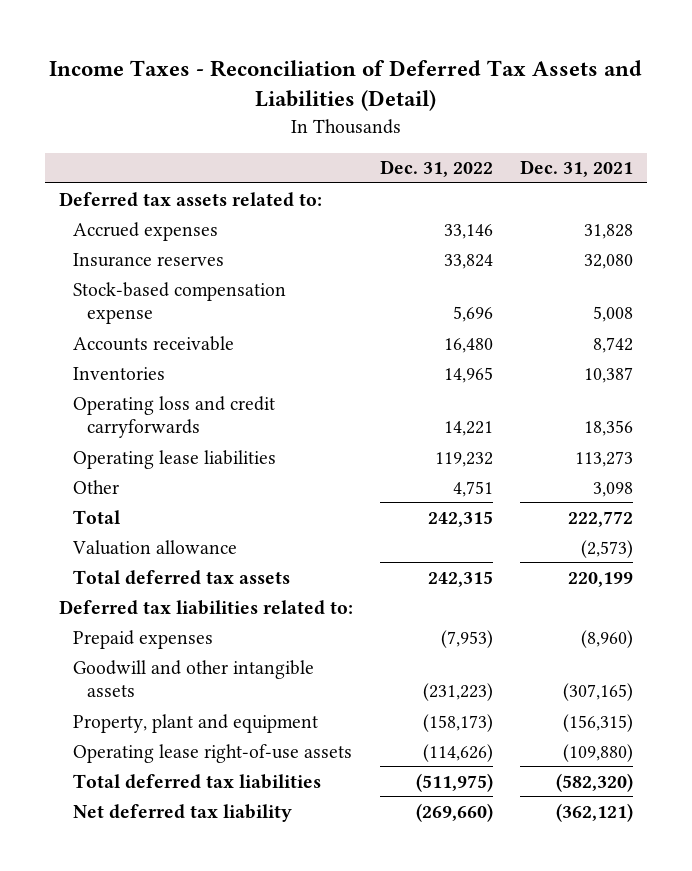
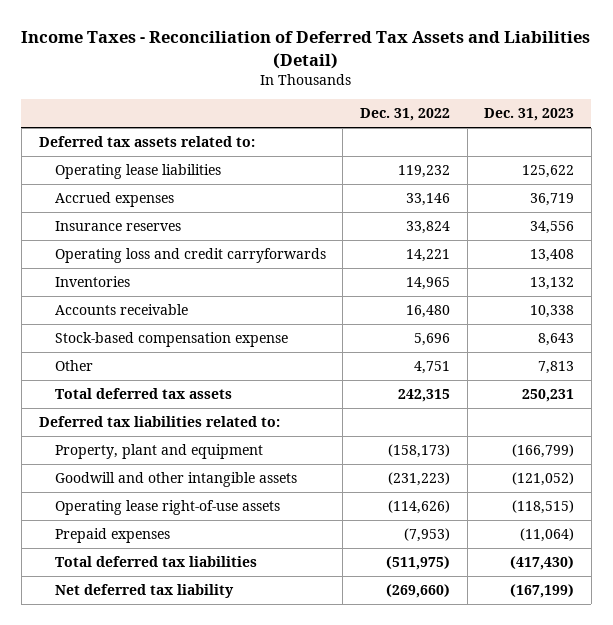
- | Dec. 31, 2022 | Dec. 31, 2021
+ | Dec. 31, 2022 | Dec. 31, 2023
moved up: Operating lease liabilities | 119,232 | 125,622
moved down: Inventories | 14,965 | 13,132
moved down: Accounts receivable | 16,480 | 10,338
moved down: Stock-based compensation expense | 5,696 | 8,643
- Total | 242,315 | 222,772
- Valuation allowance | | (2,573)
moved down: Goodwill and other intangible assets | (231,223) | (121,052)
moved down: Prepaid expenses | (7,953) | (11,064)

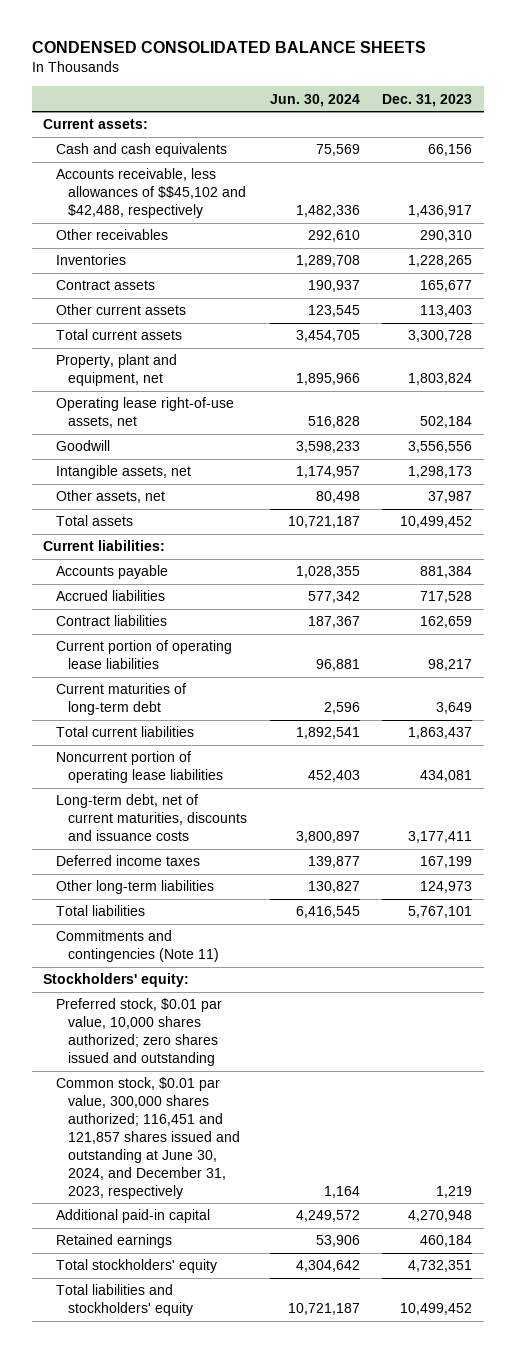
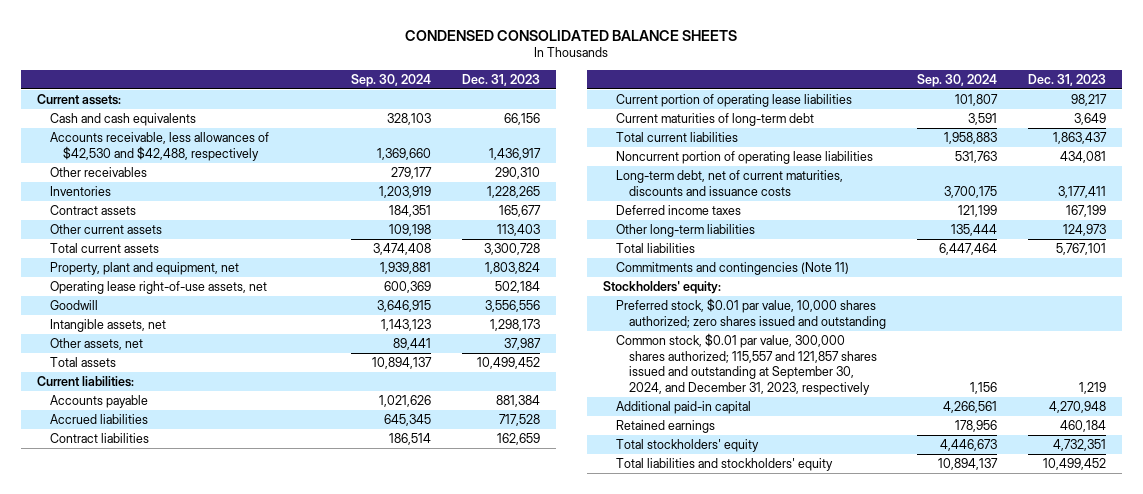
- | Jun. 30, 2024 | Dec. 31, 2023
+ | Sep. 30, 2024 | Dec. 31, 2023
- Accounts receivable, less allowances of $$45,102 and $42,488, respectively | 1,482,336 | 1,436,917
+ Accounts receivable, less allowances of $42,530 and $42,488, respectively | 1,369,660 | 1,436,917
- Common stock, $0.01 par value, 300,000 shares authorized; 116,451 and 121,857 shares issued and outstanding at June 30, 2024, and December 31, 2023, respectively | 1,164 | 1,219
+ Common stock, $0.01 par value, 300,000 shares authorized; 115,557 and 121,857 shares issued and outstanding at September 30, 2024, and December 31, 2023, respectively | 1,156 | 1,219

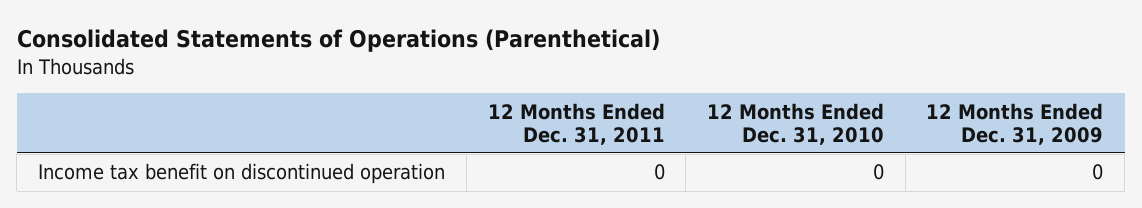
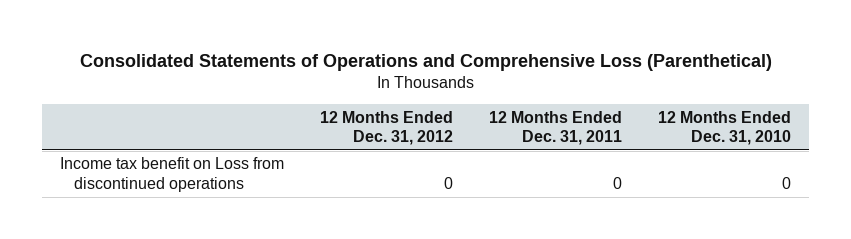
- Consolidated Statements of Operations (Parenthetical)
+ Consolidated Statements of Operations and Comprehensive Loss (Parenthetical)
- | 12 Months Ended Dec. 31, 2011 | 12 Months Ended Dec. 31, 2010 | 12 Months Ended Dec. 31, 2009
+ | 12 Months Ended Dec. 31, 2012 | 12 Months Ended Dec. 31, 2011 | 12 Months Ended Dec. 31, 2010
- Income tax benefit on discontinued operation | 0 | 0 | 0
+ Income tax benefit on Loss from discontinued operations | 0 | 0 | 0

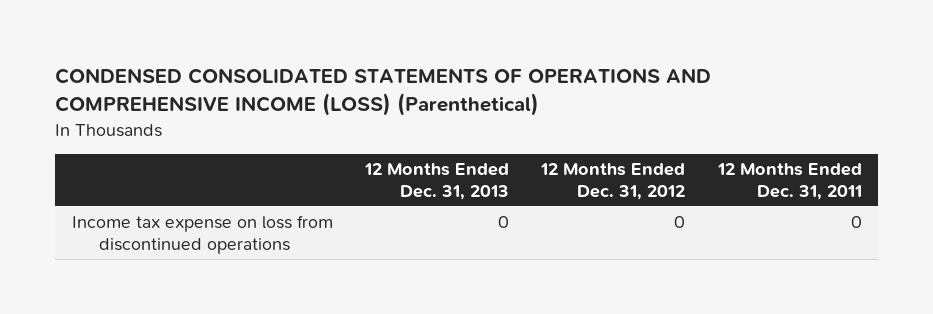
- Consolidated Statements of Operations and Comprehensive Loss (Parenthetical)
+ CONDENSED CONSOLIDATED STATEMENTS OF OPERATIONS AND COMPREHENSIVE INCOME (LOSS) (Parenthetical)
- | 12 Months Ended Dec. 31, 2012 | 12 Months Ended Dec. 31, 2011 | 12 Months Ended Dec. 31, 2010
+ | 12 Months Ended Dec. 31, 2013 | 12 Months Ended Dec. 31, 2012 | 12 Months Ended Dec. 31, 2011
- Income tax benefit on Loss from discontinued operations | 0 | 0 | 0
+ Income tax expense on loss from discontinued operations | 0 | 0 | 0

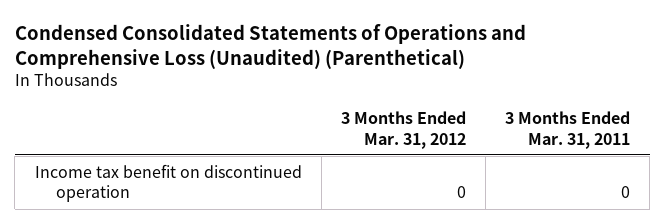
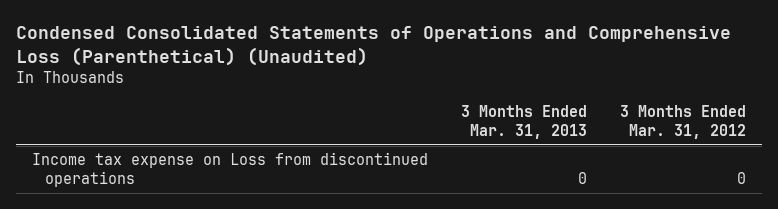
- Condensed Consolidated Statements of Operations and Comprehensive Loss (Unaudited) (Parenthetical)
+ Condensed Consolidated Statements of Operations and Comprehensive Loss (Parenthetical) (Unaudited)
- | 3 Months Ended Mar. 31, 2012 | 3 Months Ended Mar. 31, 2011
+ | 3 Months Ended Mar. 31, 2013 | 3 Months Ended Mar. 31, 2012
- Income tax benefit on discontinued operation | 0 | 0
+ Income tax expense on Loss from discontinued operations | 0 | 0

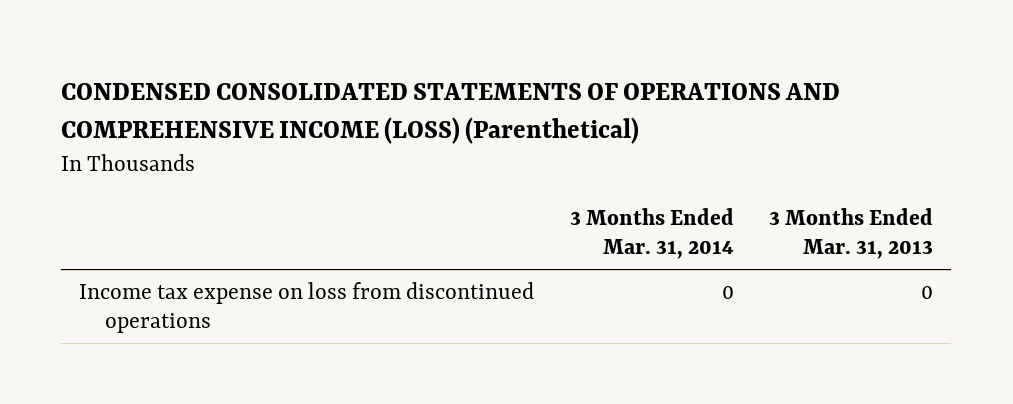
- Condensed Consolidated Statements of Operations and Comprehensive Loss (Parenthetical) (Unaudited)
+ CONDENSED CONSOLIDATED STATEMENTS OF OPERATIONS AND COMPREHENSIVE INCOME (LOSS) (Parenthetical)
- | 3 Months Ended Mar. 31, 2013 | 3 Months Ended Mar. 31, 2012
+ | 3 Months Ended Mar. 31, 2014 | 3 Months Ended Mar. 31, 2013
- Income tax expense on Loss from discontinued operations | 0 | 0
+ Income tax expense on loss from discontinued operations | 0 | 0

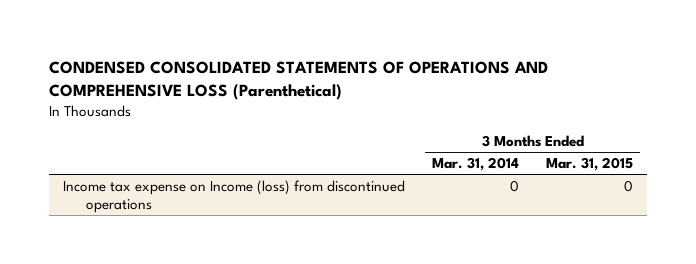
- CONDENSED CONSOLIDATED STATEMENTS OF OPERATIONS AND COMPREHENSIVE INCOME (LOSS) (Parenthetical)
+ CONDENSED CONSOLIDATED STATEMENTS OF OPERATIONS AND COMPREHENSIVE LOSS (Parenthetical)
- | 3 Months Ended Mar. 31, 2014 | 3 Months Ended Mar. 31, 2013
+ | 3 Months Ended Mar. 31, 2014 | 3 Months Ended Mar. 31, 2015
- Income tax expense on loss from discontinued operations | 0 | 0
+ Income tax expense on Income (loss) from discontinued operations | 0 | 0

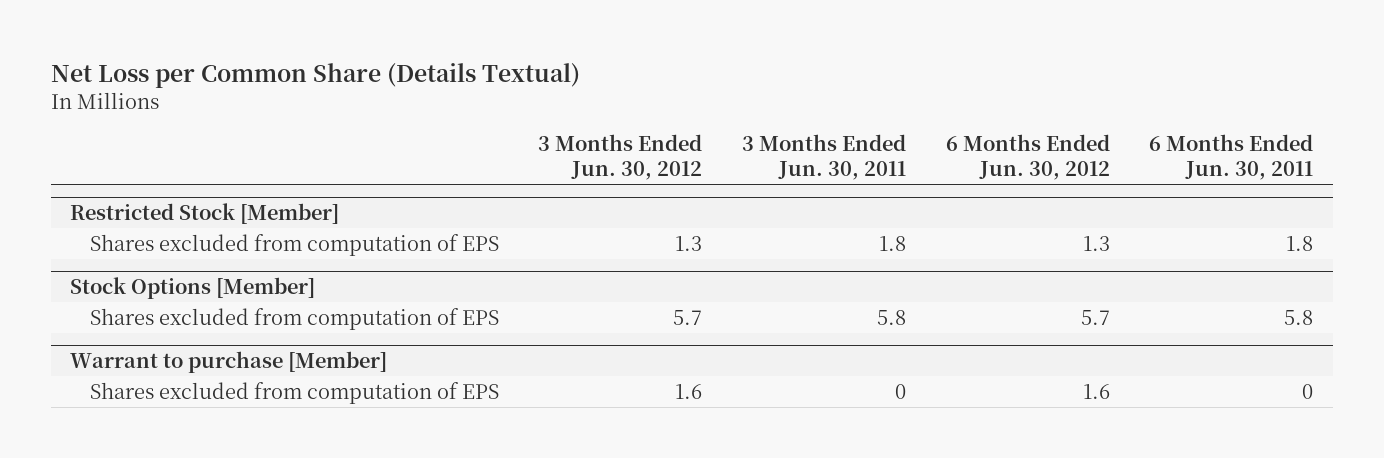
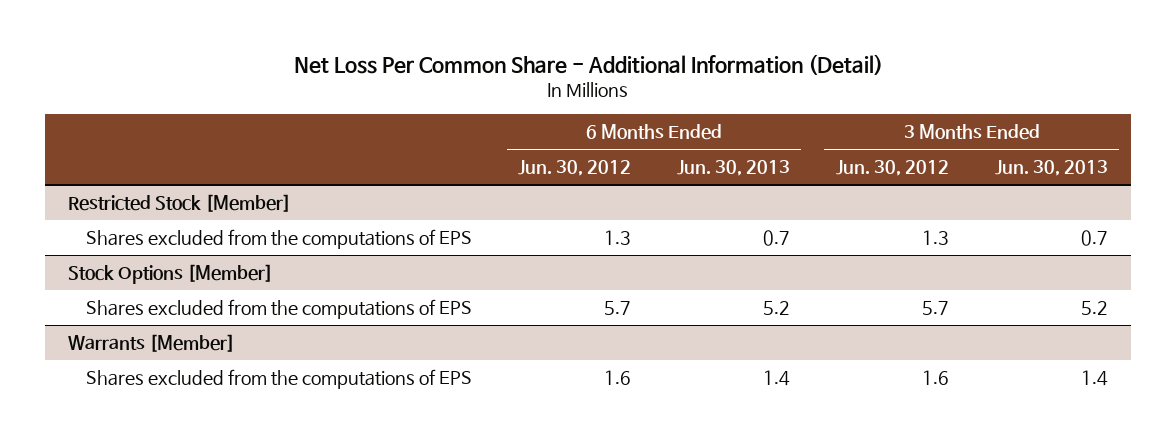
- Net Loss per Common Share (Details Textual)
+ Net Loss Per Common Share - Additional Information (Detail)
- | 3 Months Ended Jun. 30, 2012 | 3 Months Ended Jun. 30, 2011 | 6 Months Ended Jun. 30, 2012 | 6 Months Ended Jun. 30, 2011
+ | 6 Months Ended Jun. 30, 2012 | 6 Months Ended Jun. 30, 2013 | 3 Months Ended Jun. 30, 2012 | 3 Months Ended Jun. 30, 2013
@ Restricted Stock [Member]
- Shares excluded from computation of EPS | 1.3 | 1.8 | 1.3 | 1.8
+ Shares excluded from the computations of EPS | 1.3 | 0.7 | 1.3 | 0.7
@ Stock Options [Member]
- Shares excluded from computation of EPS | 5.7 | 5.8 | 5.7 | 5.8
- Warrant to purchase [Member]
- Shares excluded from computation of EPS | 1.6 | 0 | 1.6 | 0
@ Stock Options [Member]
+ Shares excluded from the computations of EPS | 5.7 | 5.2 | 5.7 | 5.2
+ Warrants [Member]
+ Shares excluded from the computations of EPS | 1.6 | 1.4 | 1.6 | 1.4

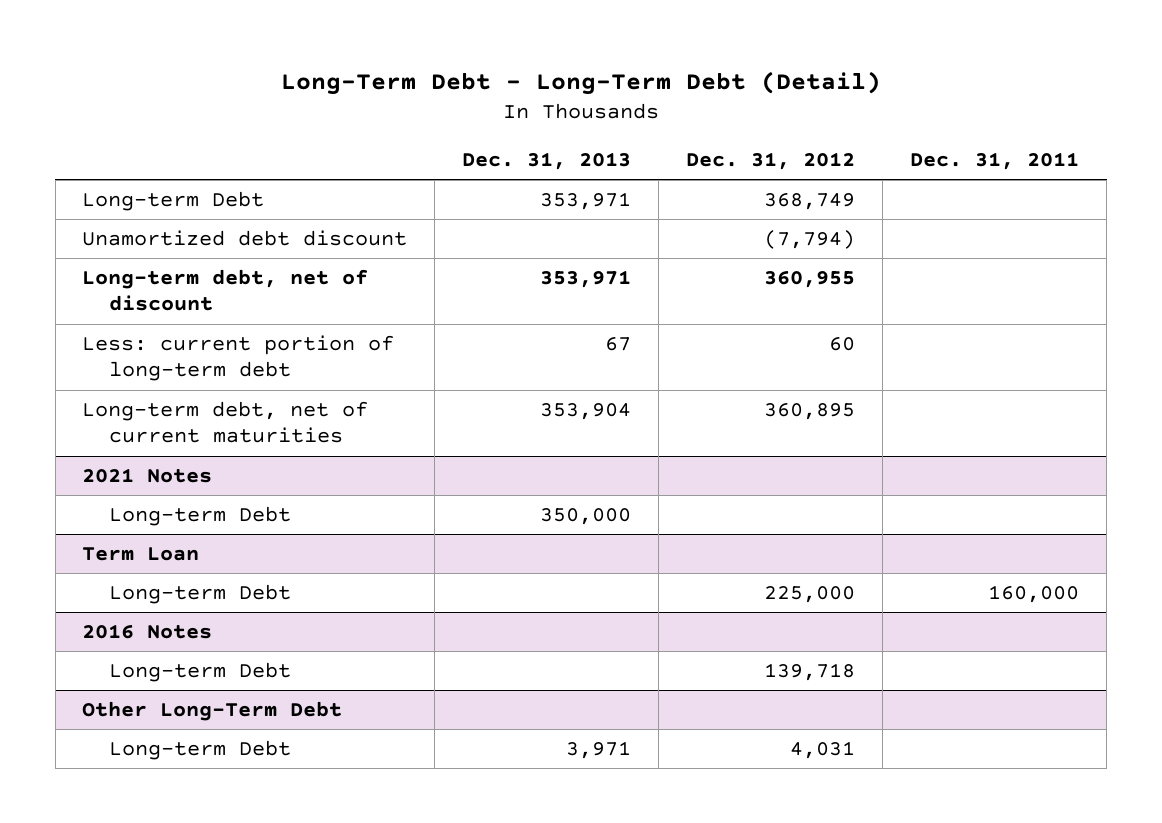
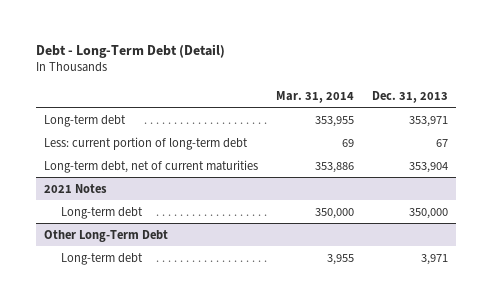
- Long-Term Debt - Long-Term Debt (Detail)
+ Debt - Long-Term Debt (Detail)
- | Dec. 31, 2013 | Dec. 31, 2012 | Dec. 31, 2011
+ | Mar. 31, 2014 | Dec. 31, 2013
- Long-term Debt | 353,971 | 368,749 |
- Unamortized debt discount | | (7,794) |
- Long-term debt, net of discount | 353,971 | 360,955 |
+ Long-term debt | 353,955 | 353,971
@ 2021 Notes
- Long-term Debt | 350,000 | |
- Term Loan
- Long-term Debt | | 225,000 | 160,000
- 2016 Notes
- Long-term Debt | | 139,718 |
@ 2021 Notes
+ Long-term debt | 350,000 | 350,000
@ Other Long-Term Debt
- Long-term Debt | 3,971 | 4,031 |
+ Long-term debt | 3,955 | 3,971

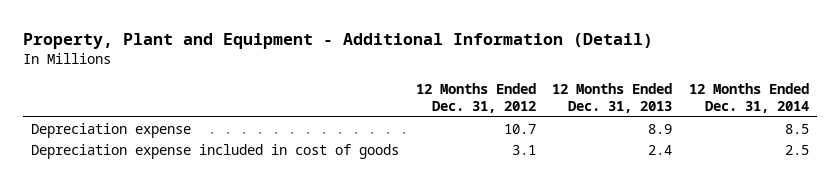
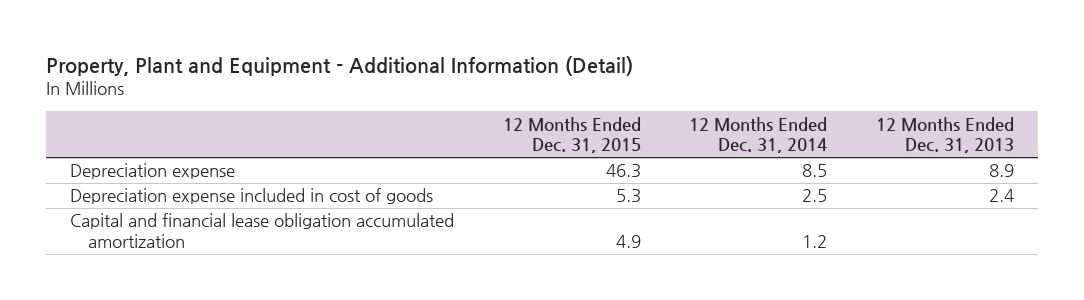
- | 12 Months Ended Dec. 31, 2012 | 12 Months Ended Dec. 31, 2013 | 12 Months Ended Dec. 31, 2014
+ | 12 Months Ended Dec. 31, 2015 | 12 Months Ended Dec. 31, 2014 | 12 Months Ended Dec. 31, 2013
+ Capital and financial lease obligation accumulated amortization | 4.9 | 1.2 |

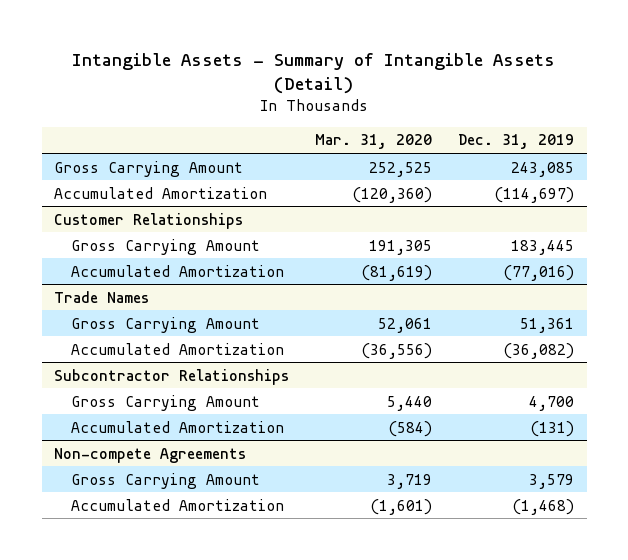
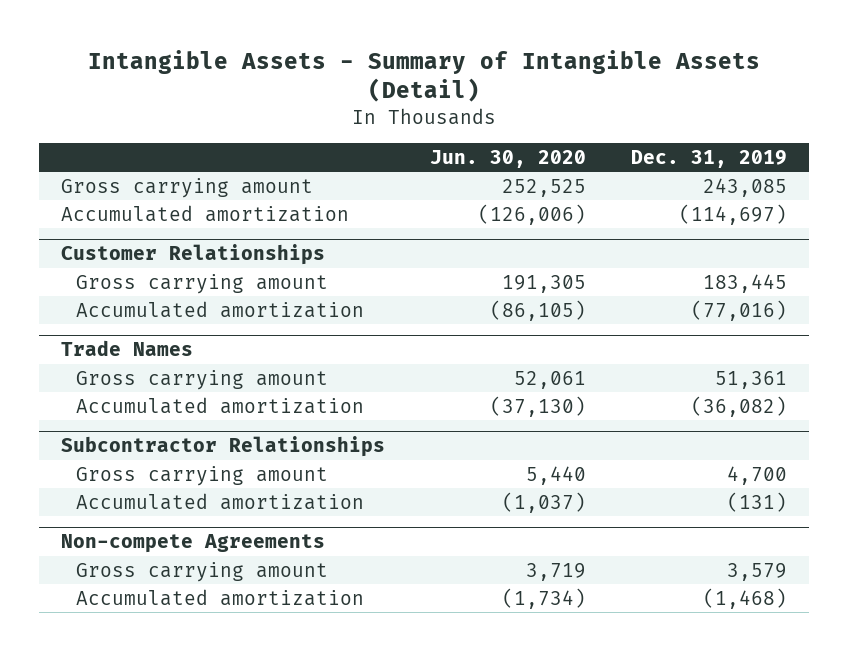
- | Mar. 31, 2020 | Dec. 31, 2019
+ | Jun. 30, 2020 | Dec. 31, 2019
- Gross Carrying Amount | 252,525 | 243,085
- Accumulated Amortization | (120,360) | (114,697)
+ Gross carrying amount | 252,525 | 243,085
+ Accumulated amortization | (126,006) | (114,697)
@ Customer Relationships
- Gross Carrying Amount | 191,305 | 183,445
- Accumulated Amortization | (81,619) | (77,016)
+ Gross carrying amount | 191,305 | 183,445
+ Accumulated amortization | (86,105) | (77,016)
@ Trade Names
- Gross Carrying Amount | 52,061 | 51,361
- Accumulated Amortization | (36,556) | (36,082)
+ Gross carrying amount | 52,061 | 51,361
+ Accumulated amortization | (37,130) | (36,082)
@ Subcontractor Relationships
- Gross Carrying Amount | 5,440 | 4,700
- Accumulated Amortization | (584) | (131)
+ Gross carrying amount | 5,440 | 4,700
+ Accumulated amortization | (1,037) | (131)
@ Non-compete Agreements
- Gross Carrying Amount | 3,719 | 3,579
- Accumulated Amortization | (1,601) | (1,468)
+ Gross carrying amount | 3,719 | 3,579
+ Accumulated amortization | (1,734) | (1,468)

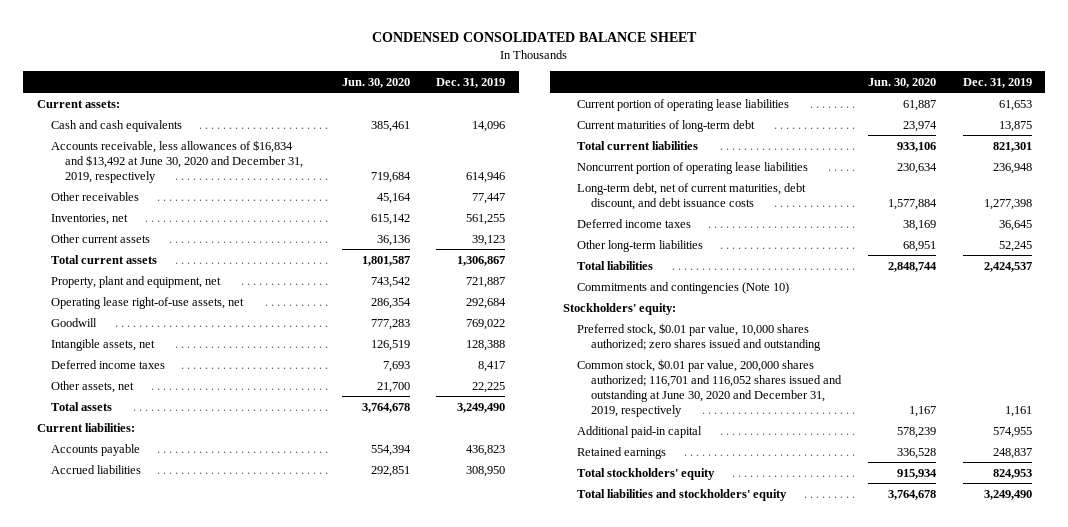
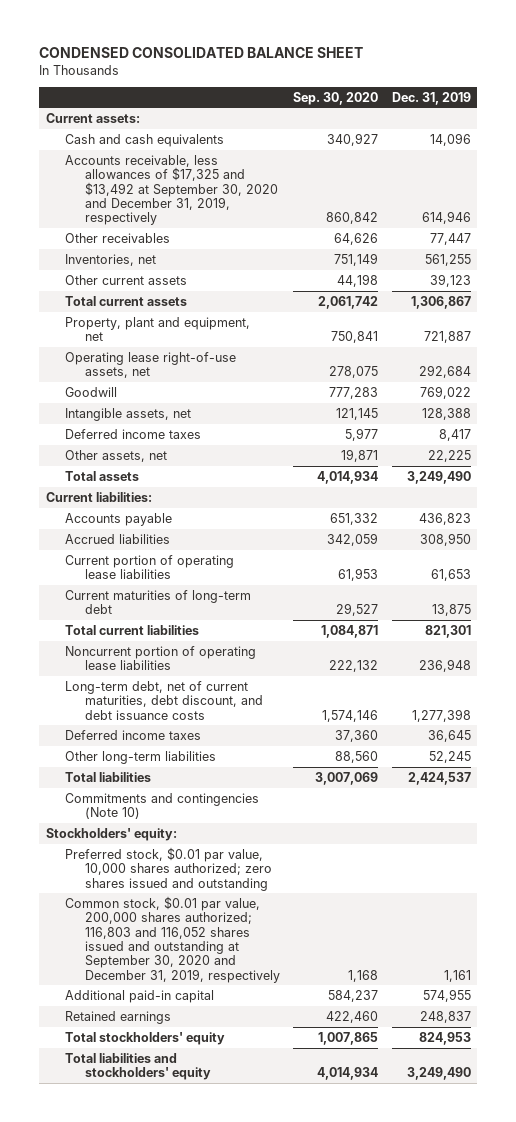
- | Jun. 30, 2020 | Dec. 31, 2019
+ | Sep. 30, 2020 | Dec. 31, 2019
- Accounts receivable, less allowances of $16,834 and $13,492 at June 30, 2020 and December 31, 2019, respectively | 719,684 | 614,946
+ Accounts receivable, less allowances of $17,325 and $13,492 at September 30, 2020 and December 31, 2019, respectively | 860,842 | 614,946
- Common stock, $0.01 par value, 200,000 shares authorized; 116,701 and 116,052 shares issued and outstanding at June 30, 2020 and December 31, 2019, respectively | 1,167 | 1,161
+ Common stock, $0.01 par value, 200,000 shares authorized; 116,803 and 116,052 shares issued and outstanding at September 30, 2020 and December 31, 2019, respectively | 1,168 | 1,161

